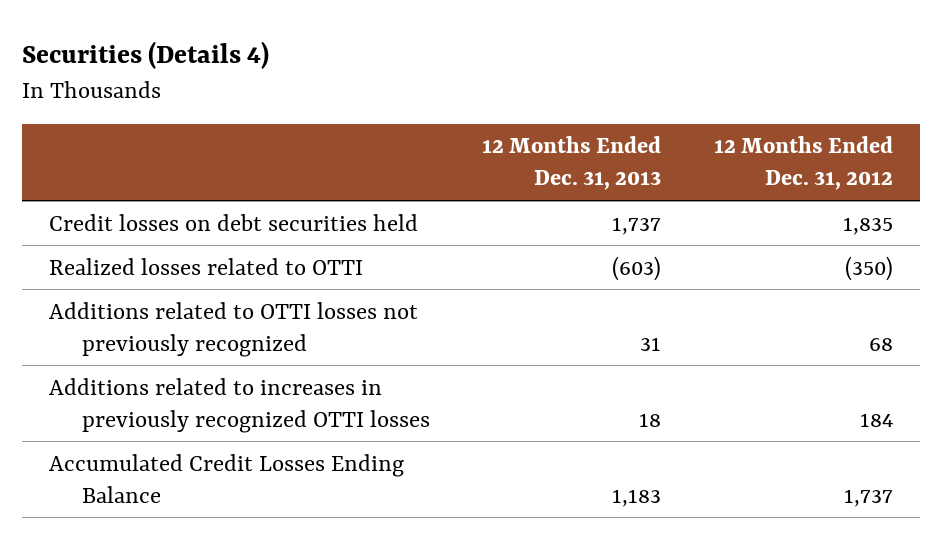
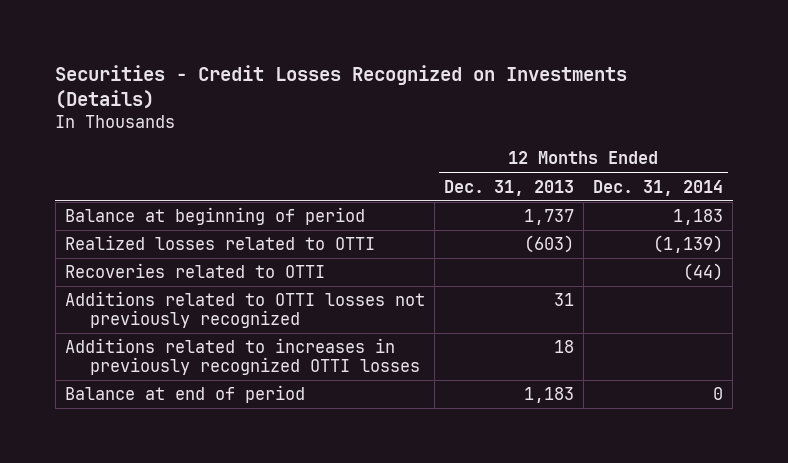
- Securities (Details 4)
+ Securities - Credit Losses Recognized on Investments (Details)
- | 12 Months Ended Dec. 31, 2013 | 12 Months Ended Dec. 31, 2012
+ | 12 Months Ended Dec. 31, 2013 | 12 Months Ended Dec. 31, 2014
- Credit losses on debt securities held | 1,737 | 1,835
+ Balance at beginning of period | 1,737 | 1,183
+ Recoveries related to OTTI | | (44)
- Accumulated Credit Losses Ending Balance | 1,183 | 1,737
+ Balance at end of period | 1,183 | 0

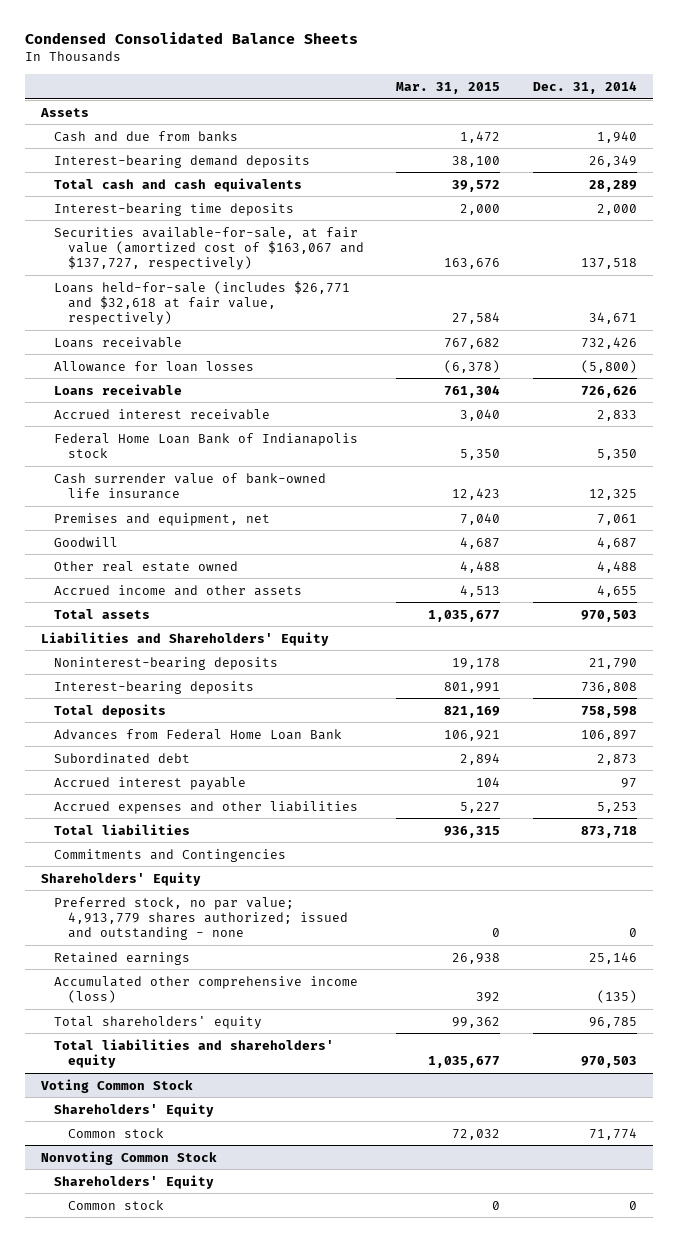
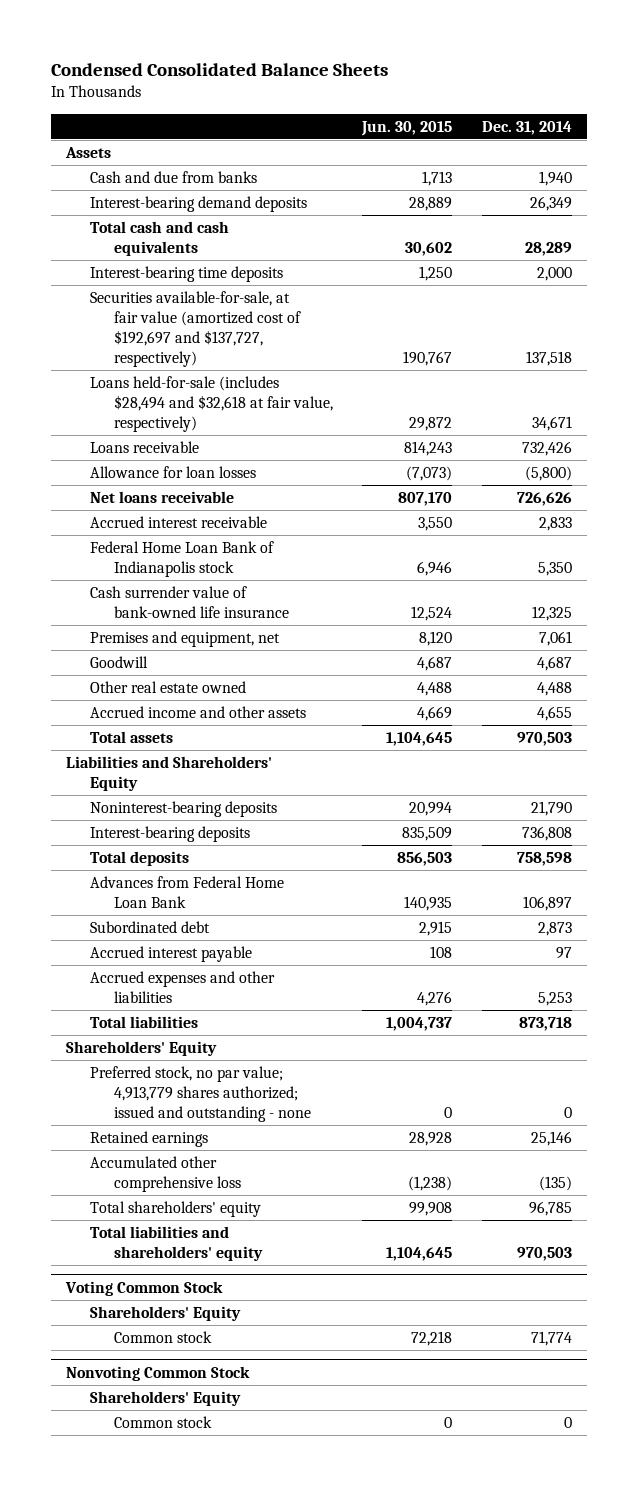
- | Mar. 31, 2015 | Dec. 31, 2014
+ | Jun. 30, 2015 | Dec. 31, 2014
- Securities available-for-sale, at fair value (amortized cost of $163,067 and $137,727, respectively) | 163,676 | 137,518
- Loans held-for-sale (includes $26,771 and $32,618 at fair value, respectively) | 27,584 | 34,671
+ Securities available-for-sale, at fair value (amortized cost of $192,697 and $137,727, respectively) | 190,767 | 137,518
+ Loans held-for-sale (includes $28,494 and $32,618 at fair value, respectively) | 29,872 | 34,671
- Loans receivable | 761,304 | 726,626
+ Net loans receivable | 807,170 | 726,626
- Commitments and Contingencies
- Accumulated other comprehensive income (loss) | 392 | (135)
+ Accumulated other comprehensive loss | (1,238) | (135)

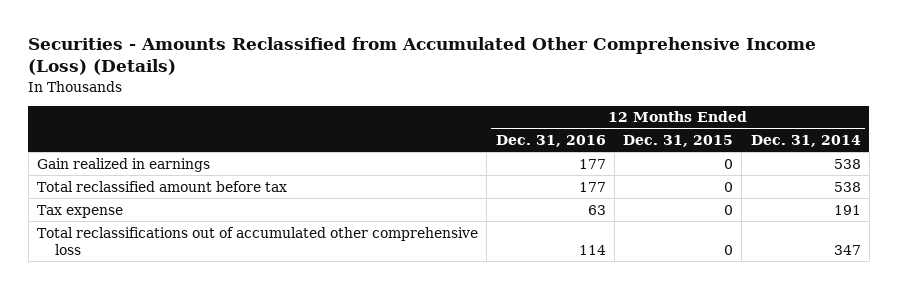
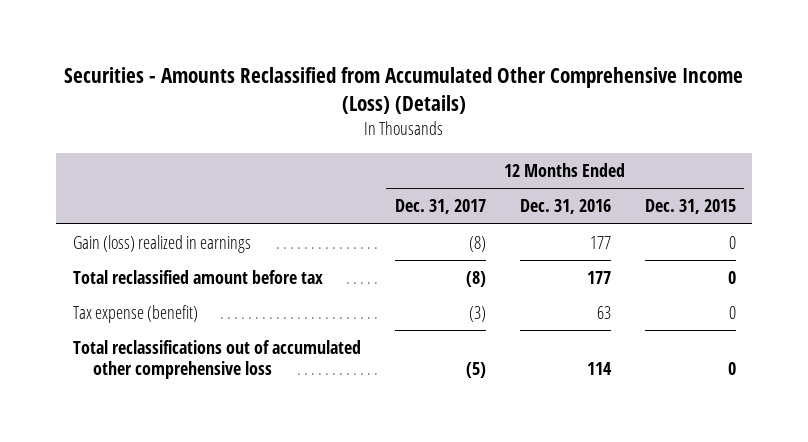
- | 12 Months Ended Dec. 31, 2016 | 12 Months Ended Dec. 31, 2015 | 12 Months Ended Dec. 31, 2014
+ | 12 Months Ended Dec. 31, 2017 | 12 Months Ended Dec. 31, 2016 | 12 Months Ended Dec. 31, 2015
- Gain realized in earnings | 177 | 0 | 538
+ Gain (loss) realized in earnings | (8) | 177 | 0
- Tax expense | 63 | 0 | 191
+ Tax expense (benefit) | (3) | 63 | 0

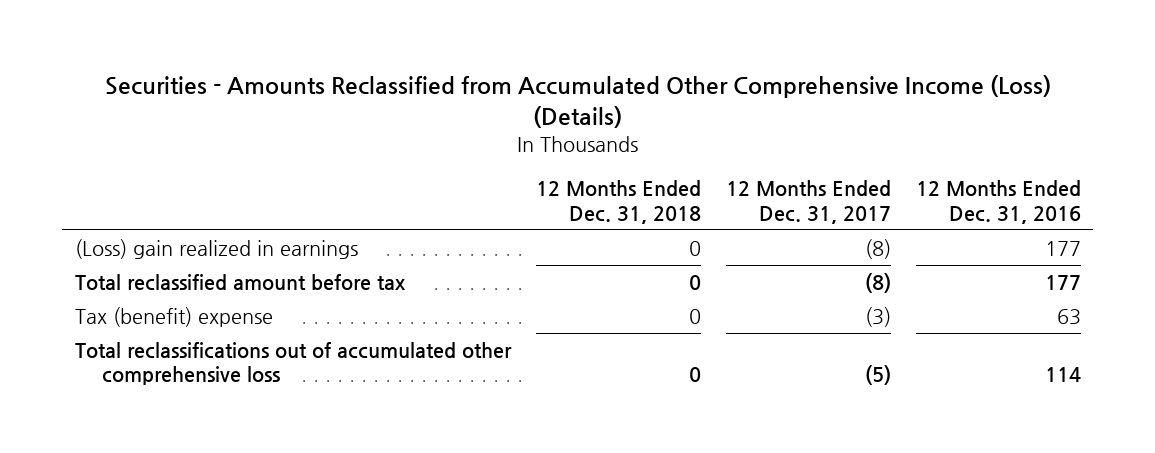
- | 12 Months Ended Dec. 31, 2017 | 12 Months Ended Dec. 31, 2016 | 12 Months Ended Dec. 31, 2015
+ | 12 Months Ended Dec. 31, 2018 | 12 Months Ended Dec. 31, 2017 | 12 Months Ended Dec. 31, 2016
- Gain (loss) realized in earnings | (8) | 177 | 0
+ (Loss) gain realized in earnings | 0 | (8) | 177
- Tax expense (benefit) | (3) | 63 | 0
+ Tax (benefit) expense | 0 | (3) | 63

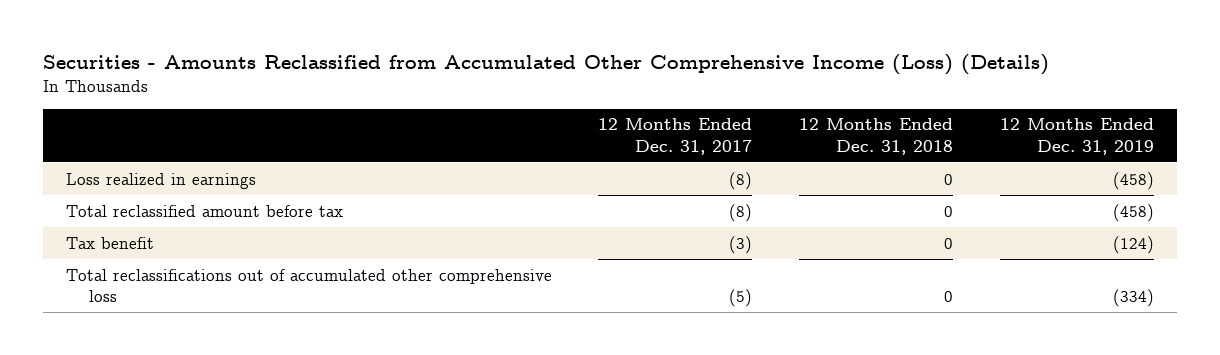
- | 12 Months Ended Dec. 31, 2018 | 12 Months Ended Dec. 31, 2017 | 12 Months Ended Dec. 31, 2016
+ | 12 Months Ended Dec. 31, 2017 | 12 Months Ended Dec. 31, 2018 | 12 Months Ended Dec. 31, 2019
- (Loss) gain realized in earnings | 0 | (8) | 177
+ Loss realized in earnings | (8) | 0 | (458)
- Tax (benefit) expense | 0 | (3) | 63
+ Tax benefit | (3) | 0 | (124)

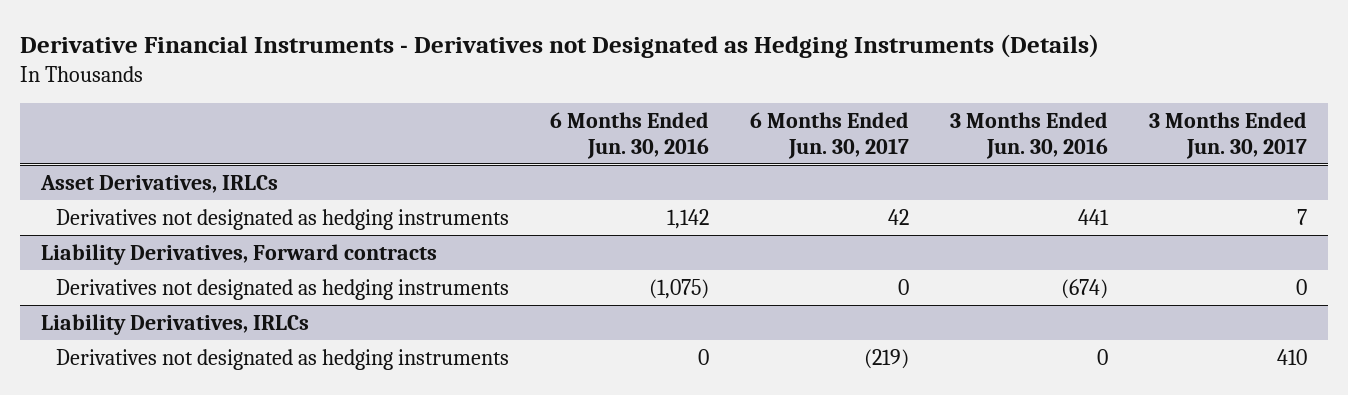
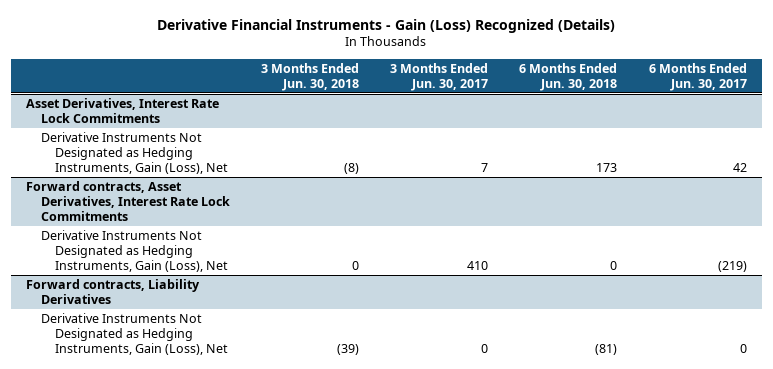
- Derivative Financial Instruments - Derivatives not Designated as Hedging Instruments (Details)
+ Derivative Financial Instruments - Gain (Loss) Recognized (Details)
- | 6 Months Ended Jun. 30, 2016 | 6 Months Ended Jun. 30, 2017 | 3 Months Ended Jun. 30, 2016 | 3 Months Ended Jun. 30, 2017
+ | 3 Months Ended Jun. 30, 2018 | 3 Months Ended Jun. 30, 2017 | 6 Months Ended Jun. 30, 2018 | 6 Months Ended Jun. 30, 2017
- Asset Derivatives, IRLCs
- Derivatives not designated as hedging instruments | 1,142 | 42 | 441 | 7
- Liability Derivatives, Forward contracts
- Derivatives not designated as hedging instruments | (1,075) | 0 | (674) | 0
- Liability Derivatives, IRLCs
- Derivatives not designated as hedging instruments | 0 | (219) | 0 | 410
+ Asset Derivatives, Interest Rate Lock Commitments
+ Derivative Instruments Not Designated as Hedging Instruments, Gain (Loss), Net | (8) | 7 | 173 | 42
+ Forward contracts, Asset Derivatives, Interest Rate Lock Commitments
+ Derivative Instruments Not Designated as Hedging Instruments, Gain (Loss), Net | 0 | 410 | 0 | (219)
+ Forward contracts, Liability Derivatives
+ Derivative Instruments Not Designated as Hedging Instruments, Gain (Loss), Net | (39) | 0 | (81) | 0

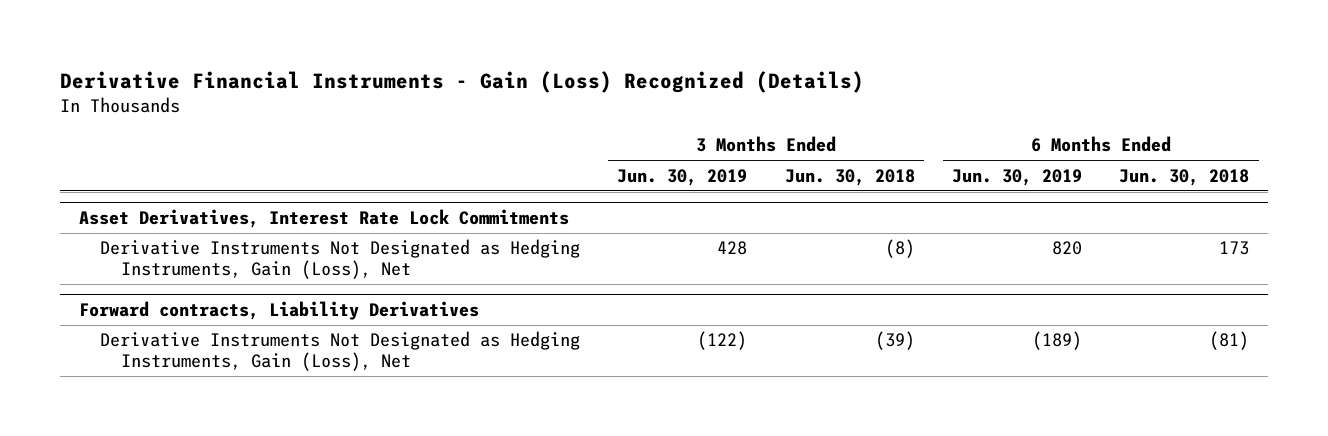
- | 3 Months Ended Jun. 30, 2018 | 3 Months Ended Jun. 30, 2017 | 6 Months Ended Jun. 30, 2018 | 6 Months Ended Jun. 30, 2017
+ | 3 Months Ended Jun. 30, 2019 | 3 Months Ended Jun. 30, 2018 | 6 Months Ended Jun. 30, 2019 | 6 Months Ended Jun. 30, 2018
- Forward contracts, Asset Derivatives, Interest Rate Lock Commitments
- Derivative Instruments Not Designated as Hedging Instruments, Gain (Loss), Net | 0 | 410 | 0 | (219)

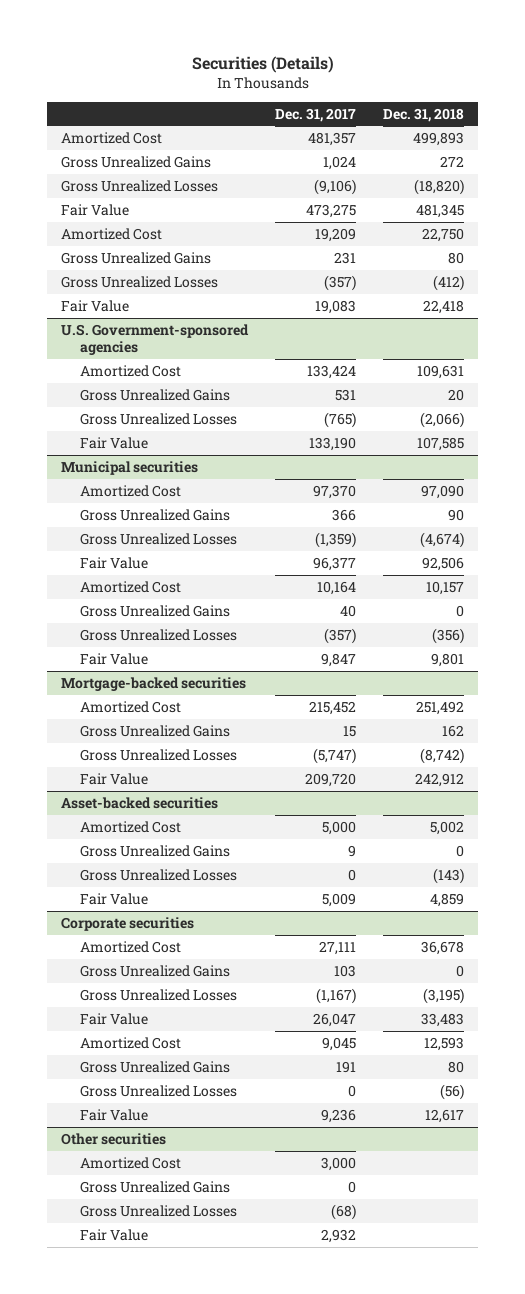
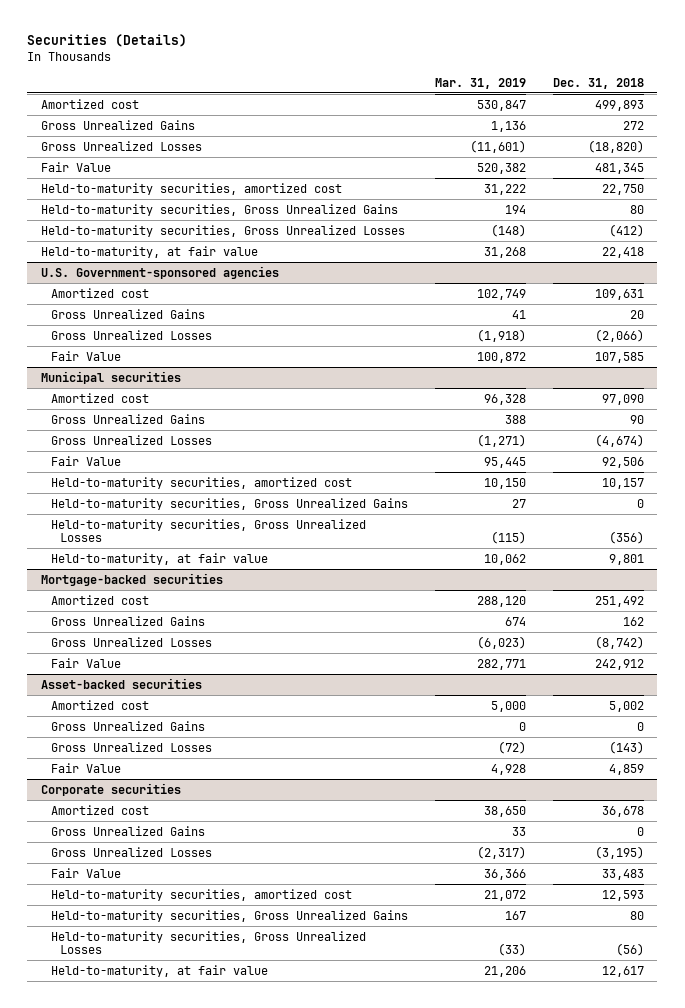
- | Dec. 31, 2017 | Dec. 31, 2018
+ | Mar. 31, 2019 | Dec. 31, 2018
- Amortized Cost | 481,357 | 499,893
+ Amortized cost | 530,847 | 499,893
- Amortized Cost | 19,209 | 22,750
- Gross Unrealized Gains | 231 | 80
- Gross Unrealized Losses | (357) | (412)
- Fair Value | 19,083 | 22,418
+ Held-to-maturity securities, amortized cost | 31,222 | 22,750
+ Held-to-maturity securities, Gross Unrealized Gains | 194 | 80
+ Held-to-maturity securities, Gross Unrealized Losses | (148) | (412)
+ Held-to-maturity, at fair value | 31,268 | 22,418
@ U.S. Government-sponsored agencies
- Amortized Cost | 133,424 | 109,631
+ Amortized cost | 102,749 | 109,631
@ Municipal securities
- Amortized Cost | 97,370 | 97,090
+ Amortized cost | 96,328 | 97,090
- Amortized Cost | 10,164 | 10,157
- Gross Unrealized Gains | 40 | 0
- Gross Unrealized Losses | (357) | (356)
- Fair Value | 9,847 | 9,801
+ Held-to-maturity securities, amortized cost | 10,150 | 10,157
+ Held-to-maturity securities, Gross Unrealized Gains | 27 | 0
+ Held-to-maturity securities, Gross Unrealized Losses | (115) | (356)
+ Held-to-maturity, at fair value | 10,062 | 9,801
@ Mortgage-backed securities
- Amortized Cost | 215,452 | 251,492
+ Amortized cost | 288,120 | 251,492
@ Asset-backed securities
- Amortized Cost | 5,000 | 5,002
+ Amortized cost | 5,000 | 5,002
@ Corporate securities
- Amortized Cost | 27,111 | 36,678
+ Amortized cost | 38,650 | 36,678
- Amortized Cost | 9,045 | 12,593
- Gross Unrealized Gains | 191 | 80
- Gross Unrealized Losses | 0 | (56)
- Fair Value | 9,236 | 12,617
- Other securities
- Amortized Cost | 3,000 |
- Gross Unrealized Gains | 0 |
- Gross Unrealized Losses | (68) |
- Fair Value | 2,932 |
@ Corporate securities
+ Held-to-maturity securities, amortized cost | 21,072 | 12,593
+ Held-to-maturity securities, Gross Unrealized Gains | 167 | 80
+ Held-to-maturity securities, Gross Unrealized Losses | (33) | (56)
+ Held-to-maturity, at fair value | 21,206 | 12,617

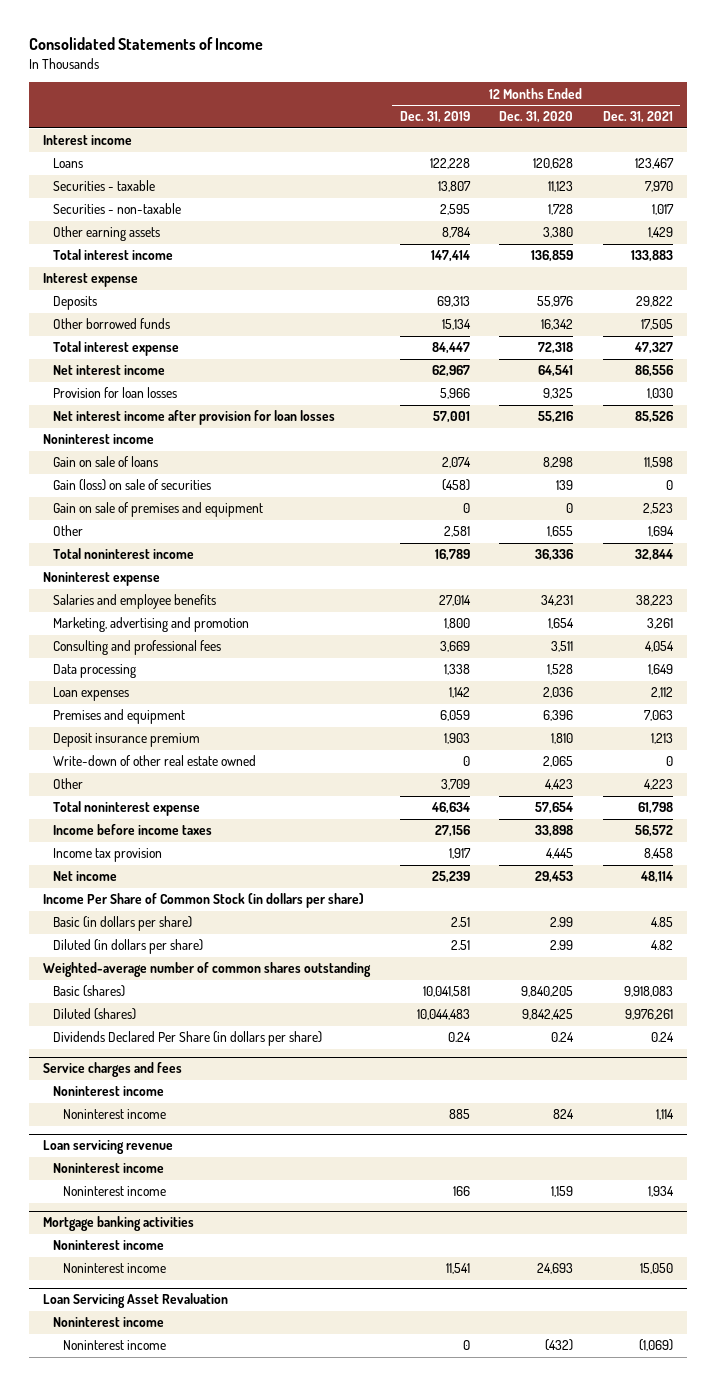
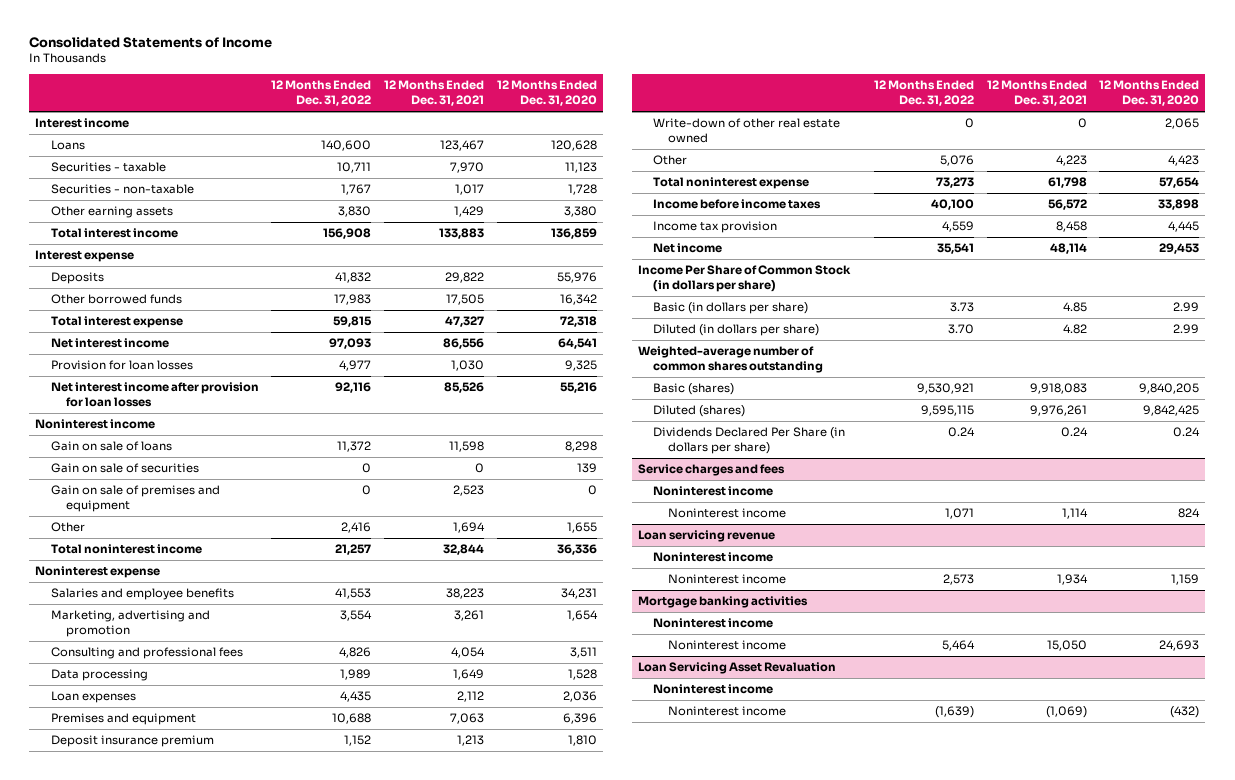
- | 12 Months Ended Dec. 31, 2019 | 12 Months Ended Dec. 31, 2020 | 12 Months Ended Dec. 31, 2021
+ | 12 Months Ended Dec. 31, 2022 | 12 Months Ended Dec. 31, 2021 | 12 Months Ended Dec. 31, 2020
- Gain (loss) on sale of securities | (458) | 139 | 0
+ Gain on sale of securities | 0 | 0 | 139

